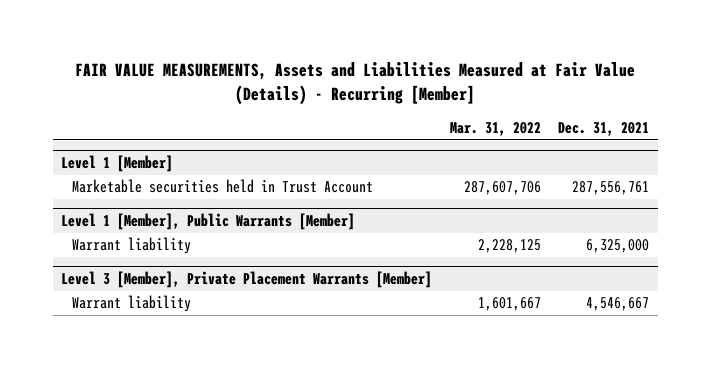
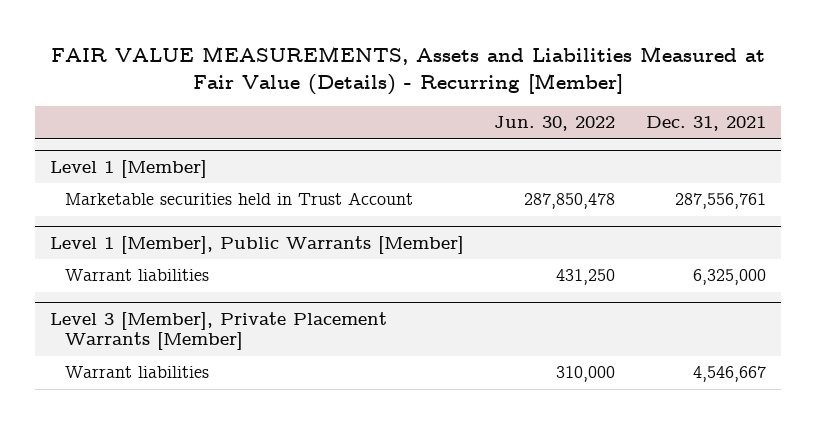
- | Mar. 31, 2022 | Dec. 31, 2021
+ | Jun. 30, 2022 | Dec. 31, 2021
@ Level 1 [Member], Public Warrants [Member]
- Warrant liability | 2,228,125 | 6,325,000
+ Warrant liabilities | 431,250 | 6,325,000
@ Level 3 [Member], Private Placement Warrants [Member]
- Warrant liability | 1,601,667 | 4,546,667
+ Warrant liabilities | 310,000 | 4,546,667

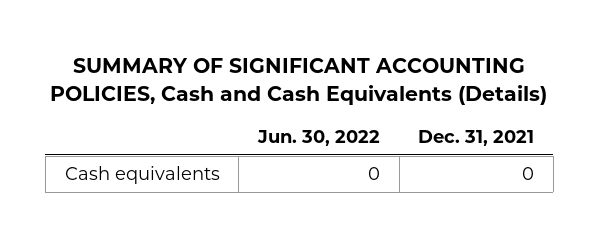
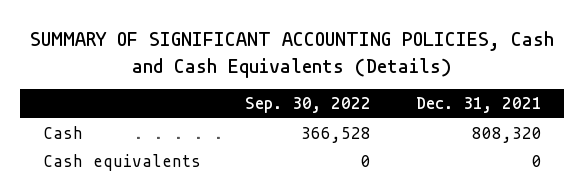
- | Jun. 30, 2022 | Dec. 31, 2021
+ | Sep. 30, 2022 | Dec. 31, 2021
+ Cash | 366,528 | 808,320

